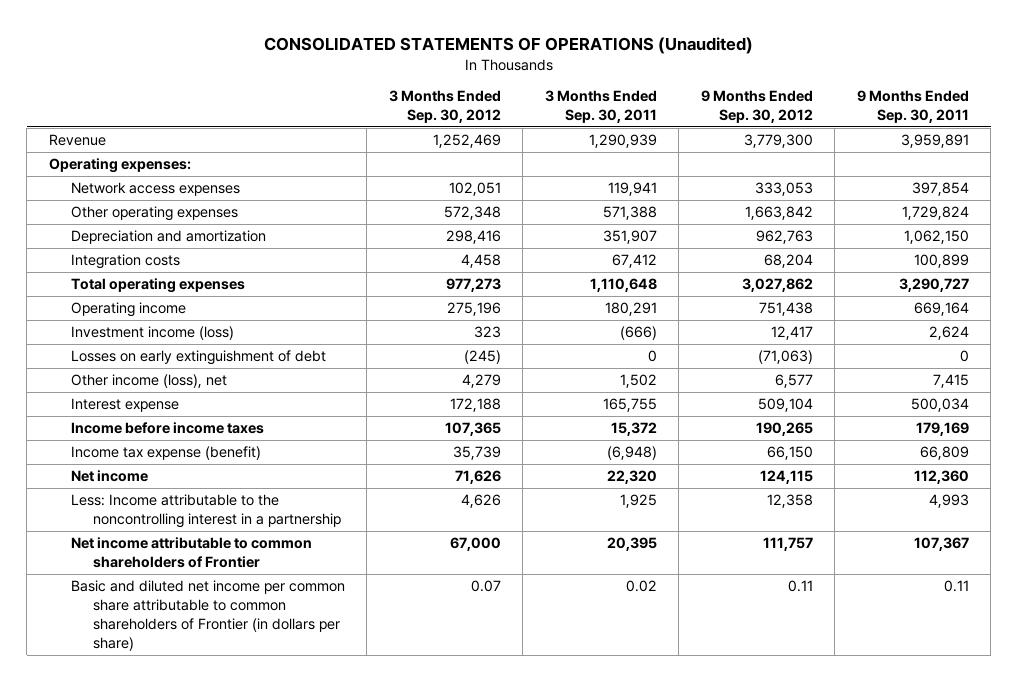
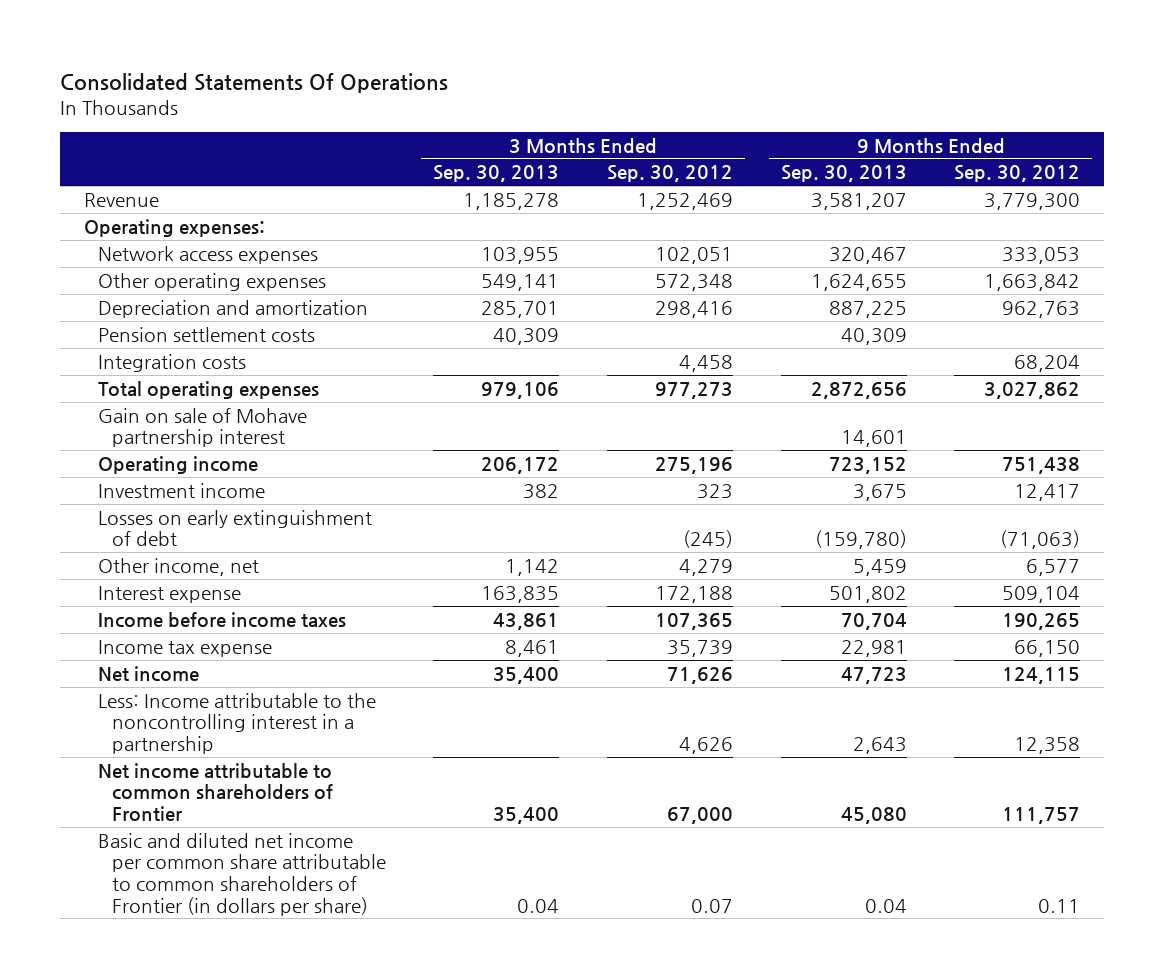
- CONSOLIDATED STATEMENTS OF OPERATIONS (Unaudited)
+ Consolidated Statements Of Operations
- | 3 Months Ended Sep. 30, 2012 | 3 Months Ended Sep. 30, 2011 | 9 Months Ended Sep. 30, 2012 | 9 Months Ended Sep. 30, 2011
+ | 3 Months Ended Sep. 30, 2013 | 3 Months Ended Sep. 30, 2012 | 9 Months Ended Sep. 30, 2013 | 9 Months Ended Sep. 30, 2012
+ Pension settlement costs | 40,309 | | 40,309 |
+ Gain on sale of Mohave partnership interest | | | 14,601 |
- Investment income (loss) | 323 | (666) | 12,417 | 2,624
+ Investment income | 382 | 323 | 3,675 | 12,417
- Other income (loss), net | 4,279 | 1,502 | 6,577 | 7,415
+ Other income, net | 1,142 | 4,279 | 5,459 | 6,577
- Income tax expense (benefit) | 35,739 | (6,948) | 66,150 | 66,809
+ Income tax expense | 8,461 | 35,739 | 22,981 | 66,150

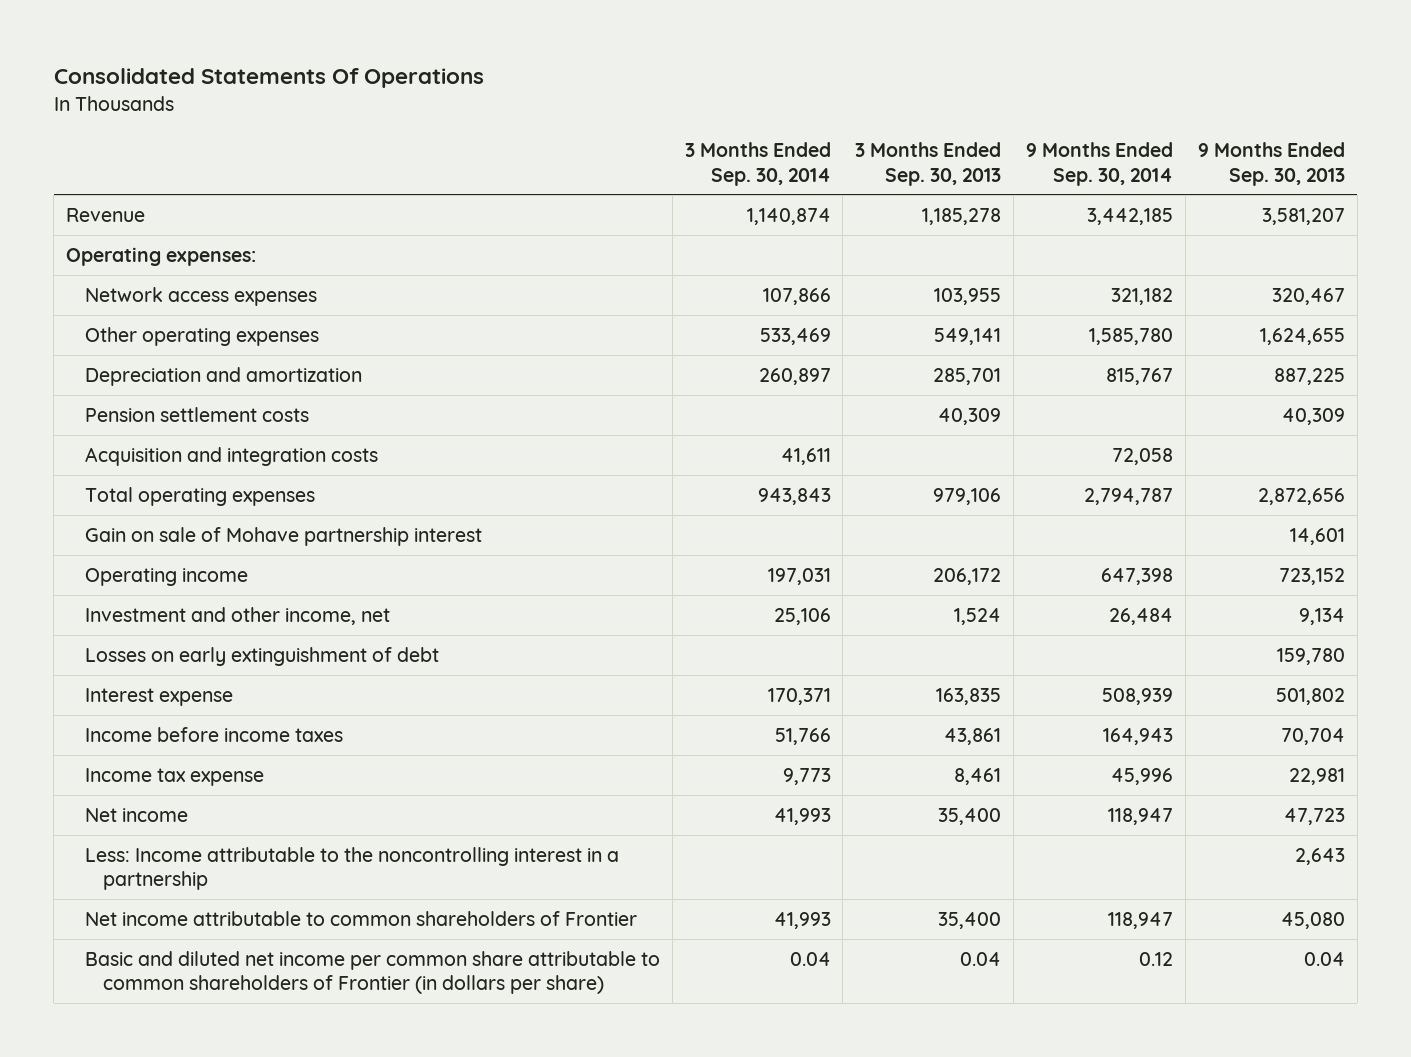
- | 3 Months Ended Sep. 30, 2013 | 3 Months Ended Sep. 30, 2012 | 9 Months Ended Sep. 30, 2013 | 9 Months Ended Sep. 30, 2012
+ | 3 Months Ended Sep. 30, 2014 | 3 Months Ended Sep. 30, 2013 | 9 Months Ended Sep. 30, 2014 | 9 Months Ended Sep. 30, 2013
- Integration costs | | 4,458 | | 68,204
+ Acquisition and integration costs | 41,611 | | 72,058 |
- Investment income | 382 | 323 | 3,675 | 12,417
- Losses on early extinguishment of debt | | (245) | (159,780) | (71,063)
- Other income, net | 1,142 | 4,279 | 5,459 | 6,577
+ Investment and other income, net | 25,106 | 1,524 | 26,484 | 9,134
+ Losses on early extinguishment of debt | | | | 159,780

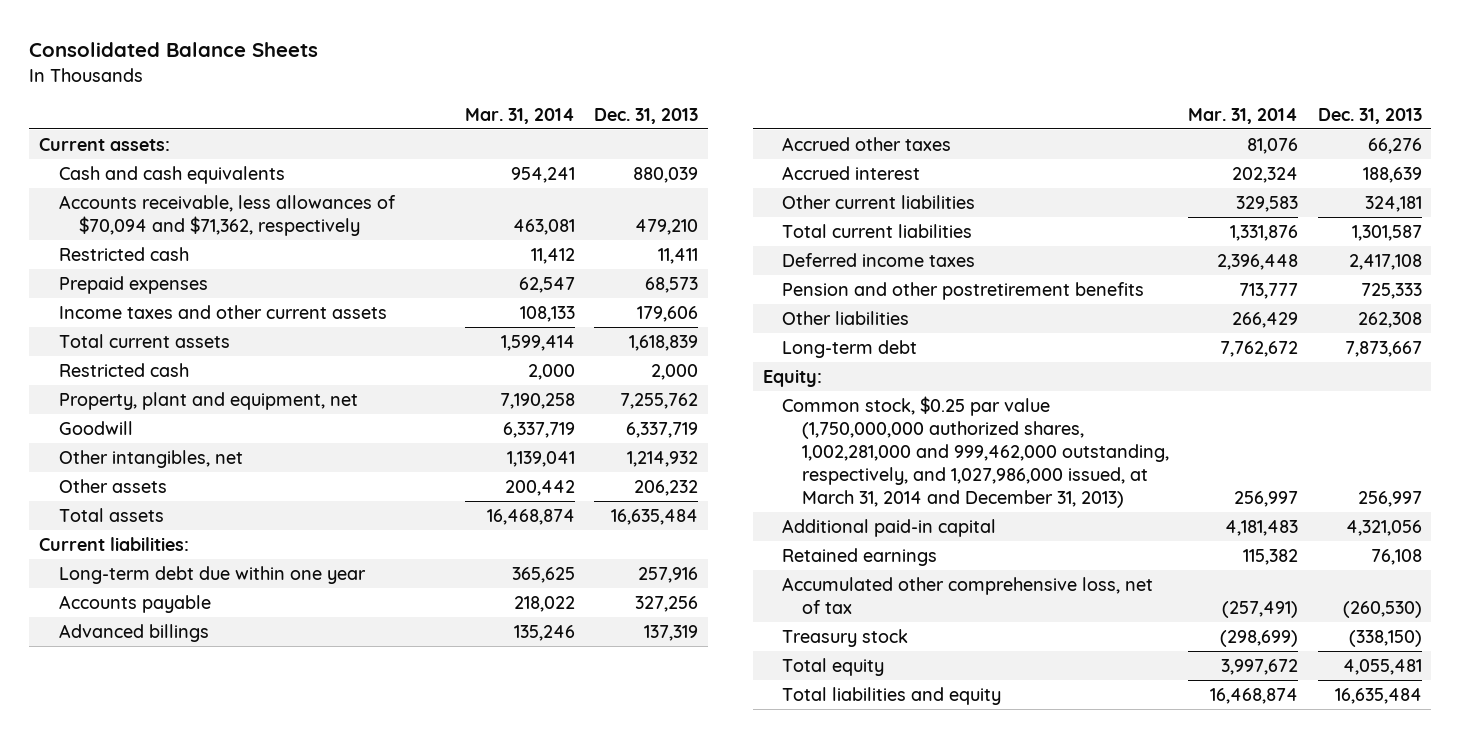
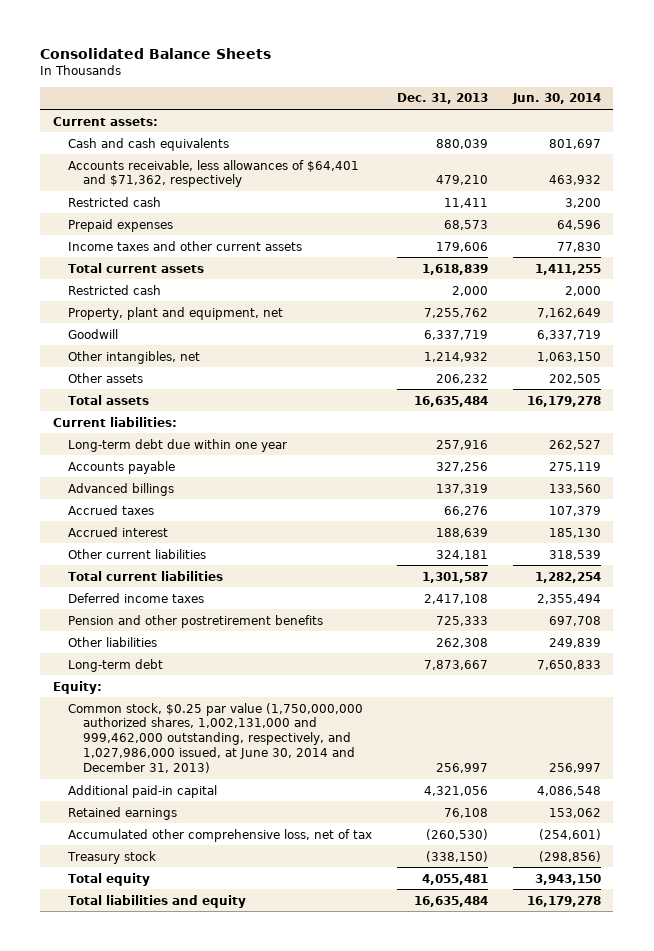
- | Mar. 31, 2014 | Dec. 31, 2013
+ | Dec. 31, 2013 | Jun. 30, 2014
- Accounts receivable, less allowances of $70,094 and $71,362, respectively | 463,081 | 479,210
+ Accounts receivable, less allowances of $64,401 and $71,362, respectively | 479,210 | 463,932
- Accrued other taxes | 81,076 | 66,276
+ Accrued taxes | 66,276 | 107,379
- Common stock, $0.25 par value (1,750,000,000 authorized shares, 1,002,281,000 and 999,462,000 outstanding, respectively, and 1,027,986,000 issued, at March 31, 2014 and December 31, 2013) | 256,997 | 256,997
+ Common stock, $0.25 par value (1,750,000,000 authorized shares, 1,002,131,000 and 999,462,000 outstanding, respectively, and 1,027,986,000 issued, at June 30, 2014 and December 31, 2013) | 256,997 | 256,997

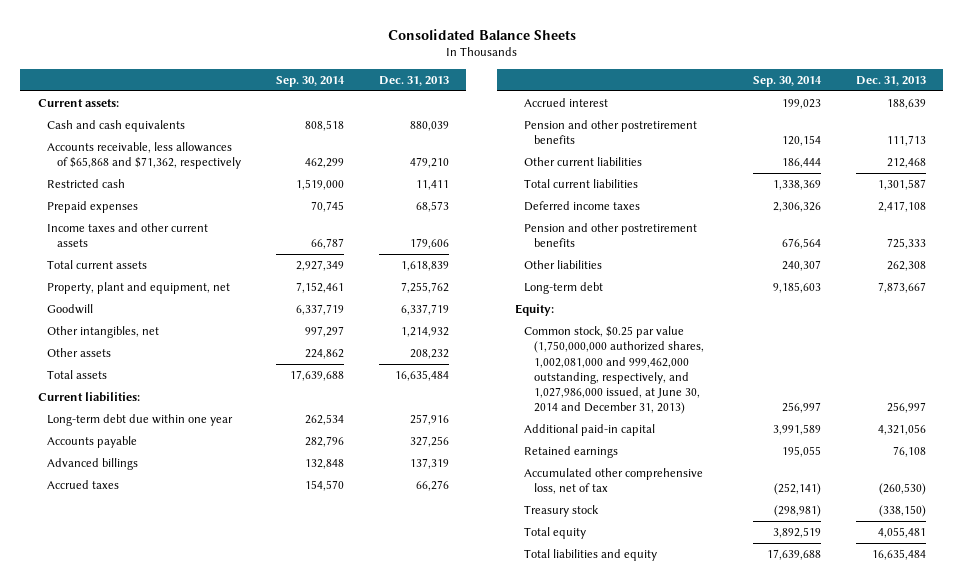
- | Dec. 31, 2013 | Jun. 30, 2014
+ | Sep. 30, 2014 | Dec. 31, 2013
- Accounts receivable, less allowances of $64,401 and $71,362, respectively | 479,210 | 463,932
+ Accounts receivable, less allowances of $65,868 and $71,362, respectively | 462,299 | 479,210
- Restricted cash | 2,000 | 2,000
- Other assets | 206,232 | 202,505
+ Other assets | 224,862 | 208,232
- Other current liabilities | 324,181 | 318,539
+ Pension and other postretirement benefits | 120,154 | 111,713
+ Other current liabilities | 186,444 | 212,468
- Common stock, $0.25 par value (1,750,000,000 authorized shares, 1,002,131,000 and 999,462,000 outstanding, respectively, and 1,027,986,000 issued, at June 30, 2014 and December 31, 2013) | 256,997 | 256,997
+ Common stock, $0.25 par value (1,750,000,000 authorized shares, 1,002,081,000 and 999,462,000 outstanding, respectively, and 1,027,986,000 issued, at June 30, 2014 and December 31, 2013) | 256,997 | 256,997

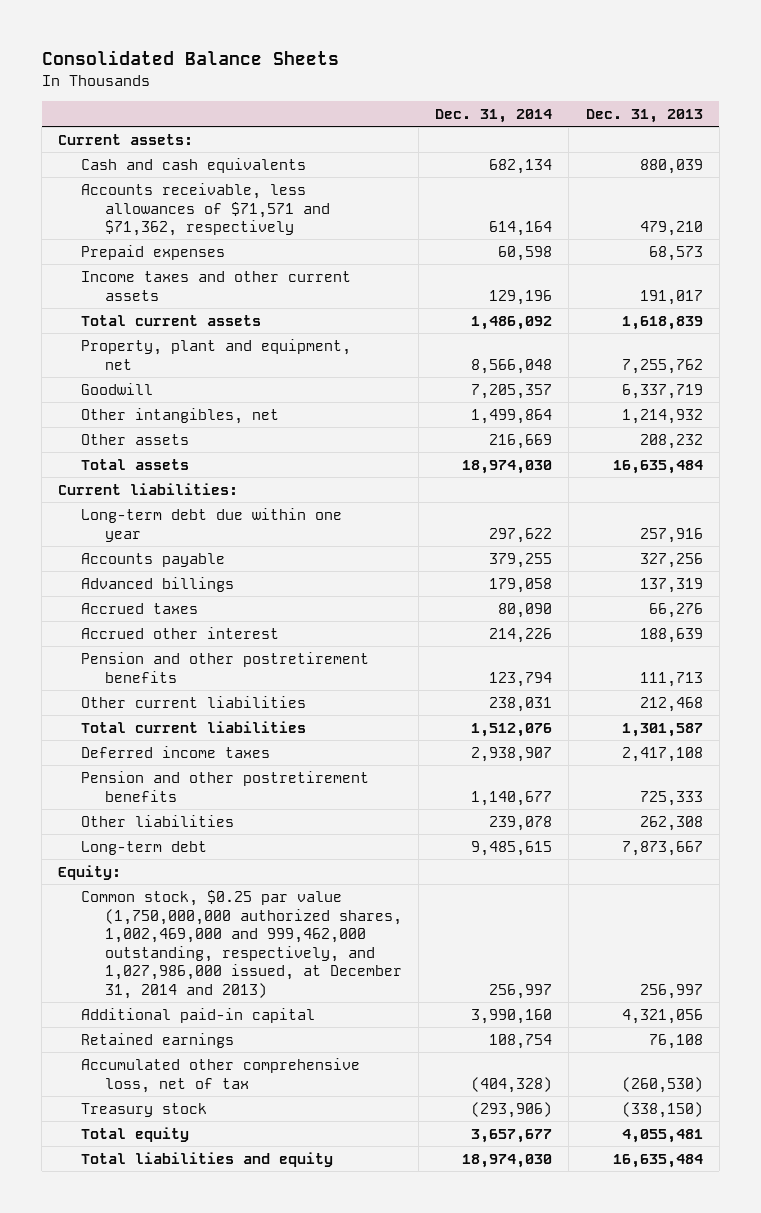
- | Sep. 30, 2014 | Dec. 31, 2013
+ | Dec. 31, 2014 | Dec. 31, 2013
- Accounts receivable, less allowances of $65,868 and $71,362, respectively | 462,299 | 479,210
- Restricted cash | 1,519,000 | 11,411
+ Accounts receivable, less allowances of $71,571 and $71,362, respectively | 614,164 | 479,210
- Income taxes and other current assets | 66,787 | 179,606
+ Income taxes and other current assets | 129,196 | 191,017
- Accrued interest | 199,023 | 188,639
+ Accrued other interest | 214,226 | 188,639
- Common stock, $0.25 par value (1,750,000,000 authorized shares, 1,002,081,000 and 999,462,000 outstanding, respectively, and 1,027,986,000 issued, at June 30, 2014 and December 31, 2013) | 256,997 | 256,997
+ Common stock, $0.25 par value (1,750,000,000 authorized shares, 1,002,469,000 and 999,462,000 outstanding, respectively, and 1,027,986,000 issued, at December 31, 2014 and 2013) | 256,997 | 256,997

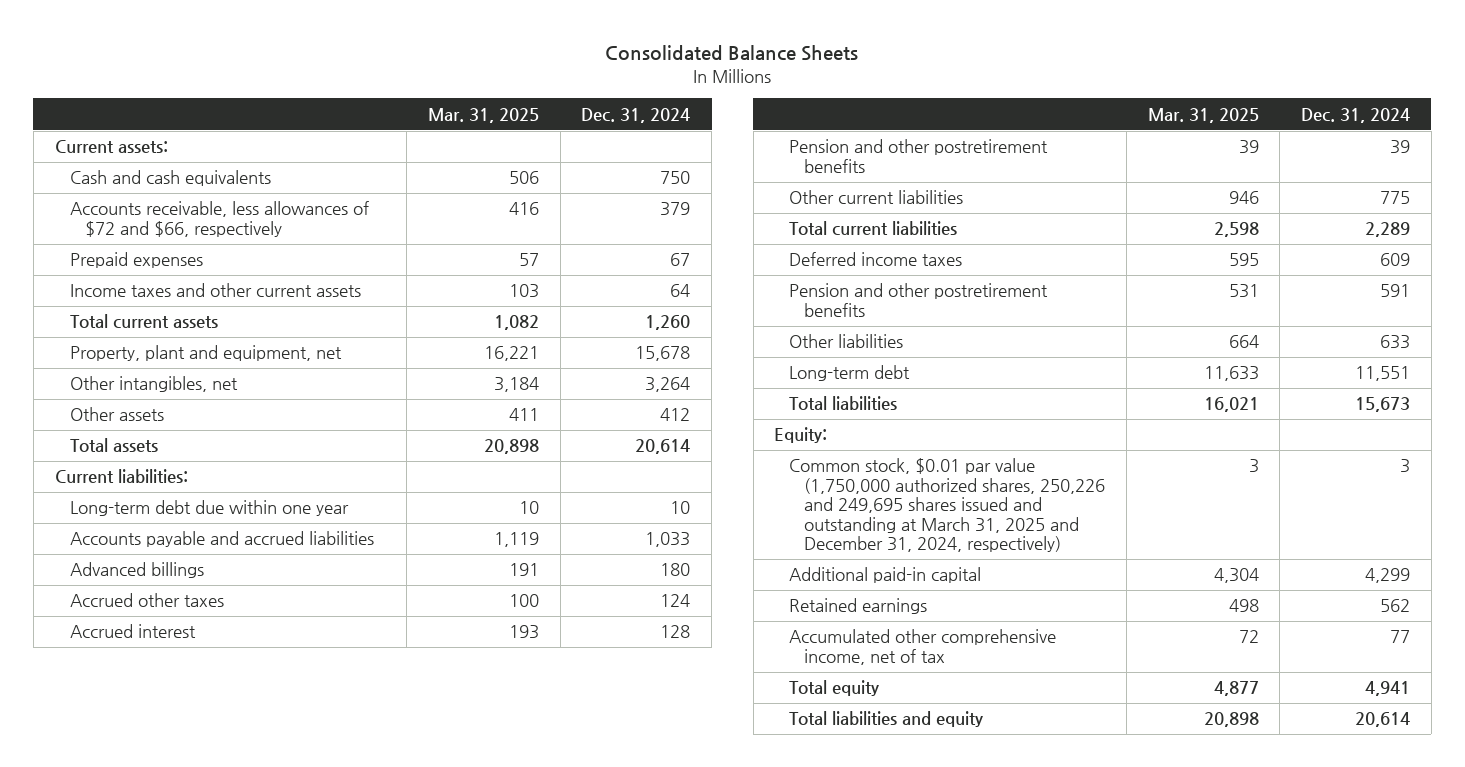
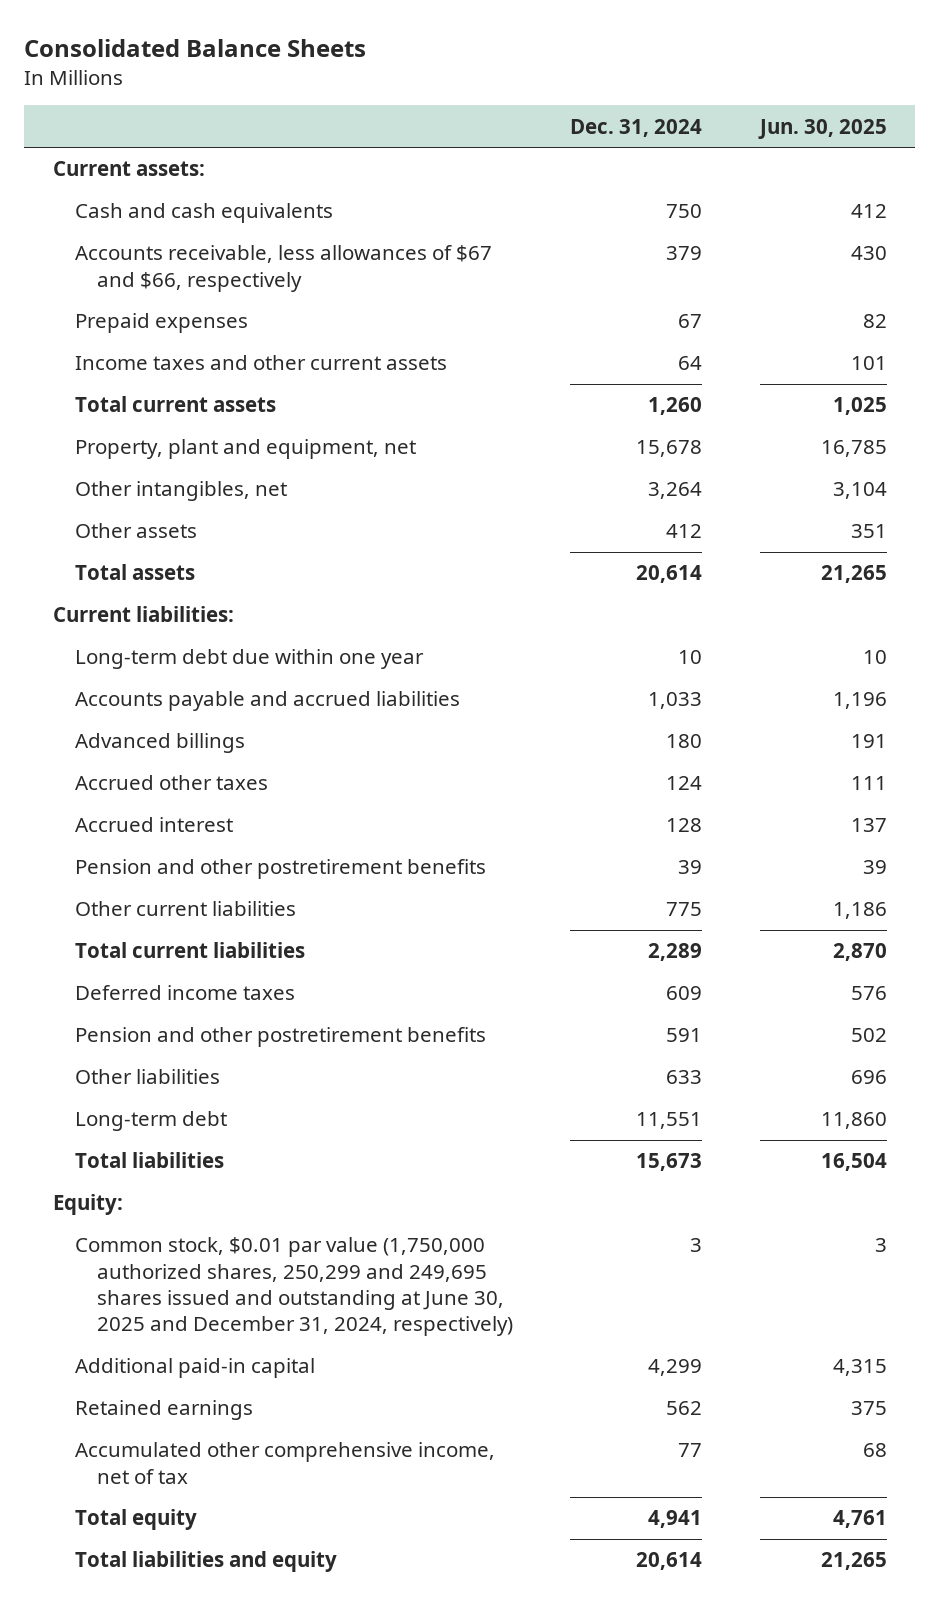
- | Mar. 31, 2025 | Dec. 31, 2024
+ | Dec. 31, 2024 | Jun. 30, 2025
- Accounts receivable, less allowances of $72 and $66, respectively | 416 | 379
+ Accounts receivable, less allowances of $67 and $66, respectively | 379 | 430
- Common stock, $0.01 par value (1,750,000 authorized shares, 250,226 and 249,695 shares issued and outstanding at March 31, 2025 and December 31, 2024, respectively) | 3 | 3
+ Common stock, $0.01 par value (1,750,000 authorized shares, 250,299 and 249,695 shares issued and outstanding at June 30, 2025 and December 31, 2024, respectively) | 3 | 3

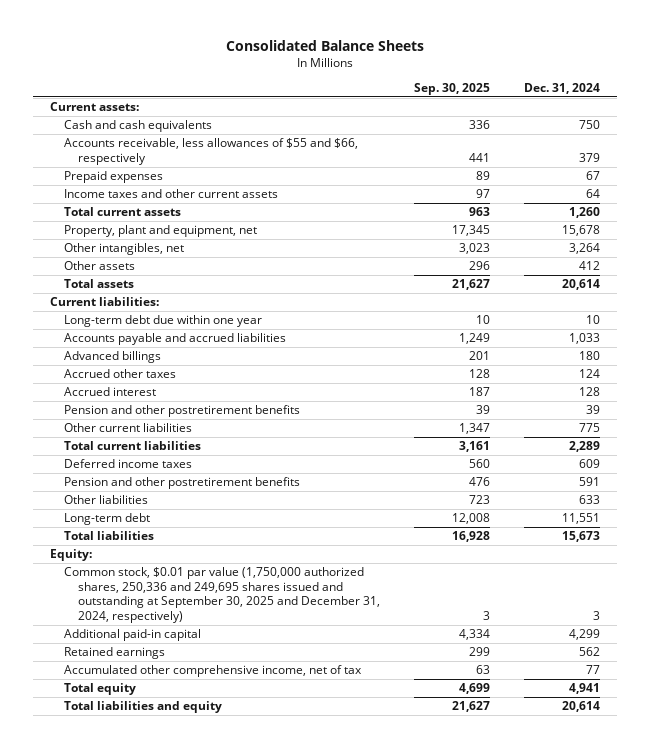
- | Dec. 31, 2024 | Jun. 30, 2025
+ | Sep. 30, 2025 | Dec. 31, 2024
- Accounts receivable, less allowances of $67 and $66, respectively | 379 | 430
+ Accounts receivable, less allowances of $55 and $66, respectively | 441 | 379
- Common stock, $0.01 par value (1,750,000 authorized shares, 250,299 and 249,695 shares issued and outstanding at June 30, 2025 and December 31, 2024, respectively) | 3 | 3
+ Common stock, $0.01 par value (1,750,000 authorized shares, 250,336 and 249,695 shares issued and outstanding at September 30, 2025 and December 31, 2024, respectively) | 3 | 3

